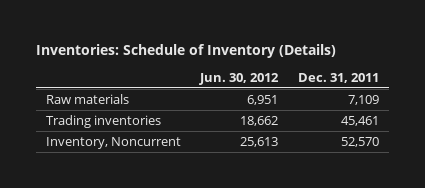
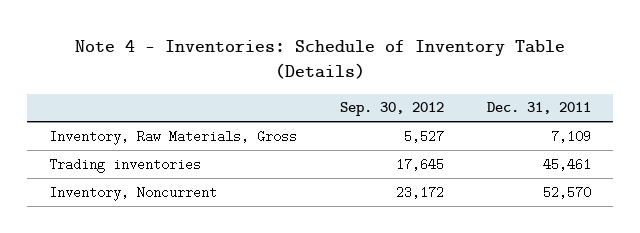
- Inventories: Schedule of Inventory (Details)
+ Note 4 - Inventories: Schedule of Inventory Table (Details)
- | Jun. 30, 2012 | Dec. 31, 2011
+ | Sep. 30, 2012 | Dec. 31, 2011
- Raw materials | 6,951 | 7,109
+ Inventory, Raw Materials, Gross | 5,527 | 7,109

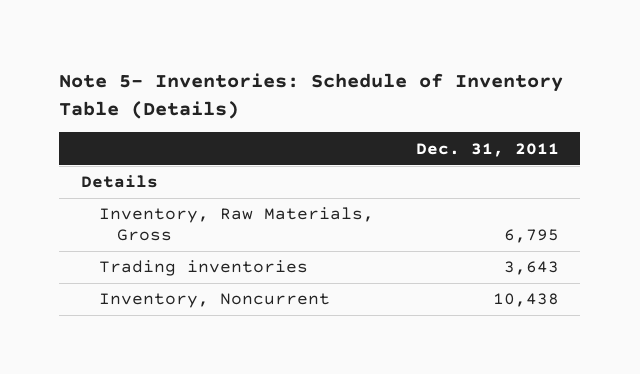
- Note 4 - Inventories: Schedule of Inventory Table (Details)
+ Note 5- Inventories: Schedule of Inventory Table (Details)
- | Sep. 30, 2012 | Dec. 31, 2011
+ | Dec. 31, 2011
- Inventory, Raw Materials, Gross | 5,527 | 7,109
- Trading inventories | 17,645 | 45,461
- Inventory, Noncurrent | 23,172 | 52,570
+ Details
+ Inventory, Raw Materials, Gross | 6,795
+ Trading inventories | 3,643
+ Inventory, Noncurrent | 10,438

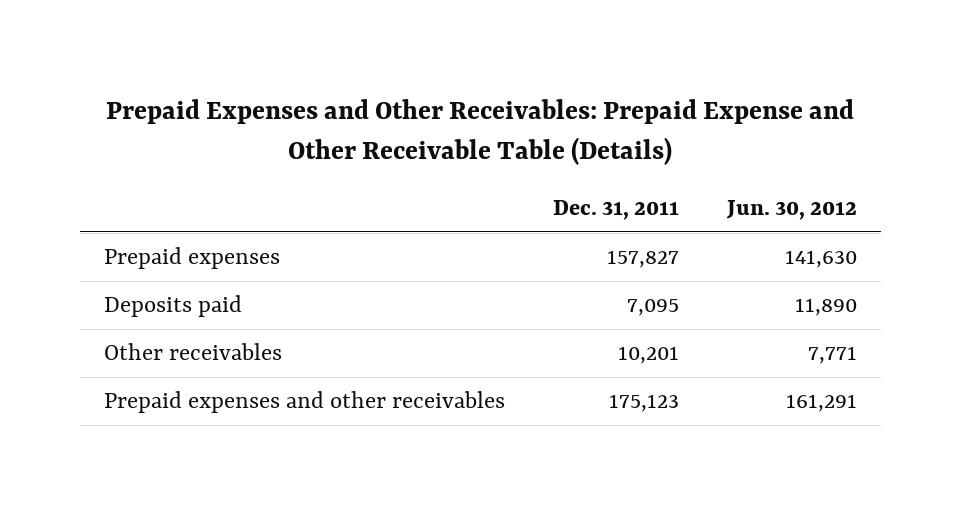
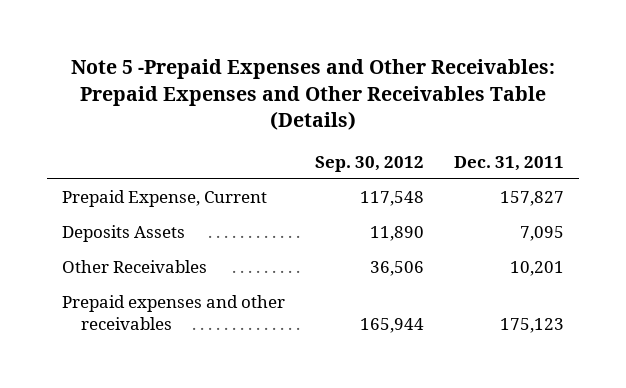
- Prepaid Expenses and Other Receivables: Prepaid Expense and Other Receivable Table (Details)
+ Note 5 -Prepaid Expenses and Other Receivables: Prepaid Expenses and Other Receivables Table (Details)
- | Dec. 31, 2011 | Jun. 30, 2012
+ | Sep. 30, 2012 | Dec. 31, 2011
- Prepaid expenses | 157,827 | 141,630
- Deposits paid | 7,095 | 11,890
- Other receivables | 10,201 | 7,771
+ Prepaid Expense, Current | 117,548 | 157,827
+ Deposits Assets | 11,890 | 7,095
+ Other Receivables | 36,506 | 10,201

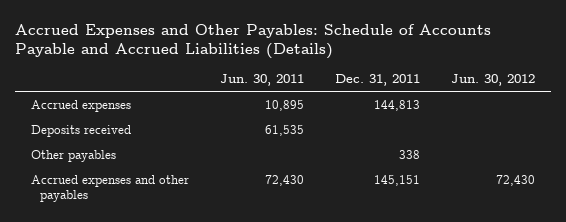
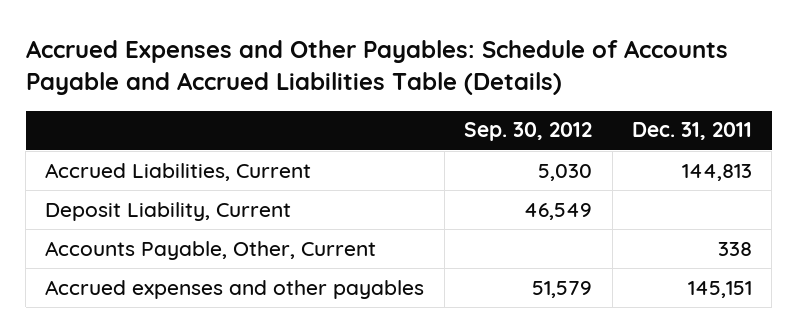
- Accrued Expenses and Other Payables: Schedule of Accounts Payable and Accrued Liabilities (Details)
+ Accrued Expenses and Other Payables: Schedule of Accounts Payable and Accrued Liabilities Table (Details)
- | Jun. 30, 2011 | Dec. 31, 2011 | Jun. 30, 2012
+ | Sep. 30, 2012 | Dec. 31, 2011
- Accrued expenses | 10,895 | 144,813 |
- Deposits received | 61,535 | |
- Other payables | | 338 |
+ Accrued Liabilities, Current | 5,030 | 144,813
+ Deposit Liability, Current | 46,549 |
+ Accounts Payable, Other, Current | | 338

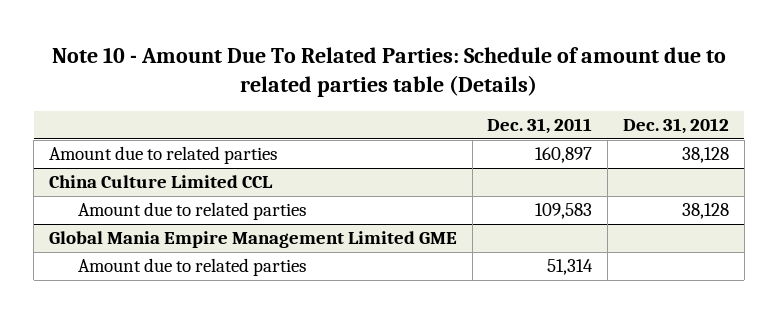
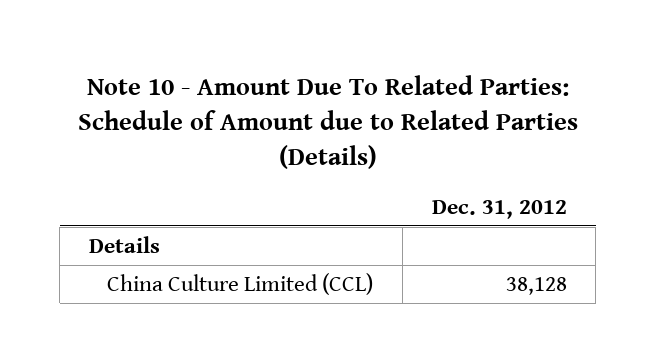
- Note 10 - Amount Due To Related Parties: Schedule of amount due to related parties table (Details)
+ Note 10 - Amount Due To Related Parties: Schedule of Amount due to Related Parties (Details)
- | Dec. 31, 2011 | Dec. 31, 2012
+ | Dec. 31, 2012
- Amount due to related parties | 160,897 | 38,128
- China Culture Limited CCL
- Amount due to related parties | 109,583 | 38,128
- Global Mania Empire Management Limited GME
- Amount due to related parties | 51,314 |
+ Details
+ China Culture Limited (CCL) | 38,128

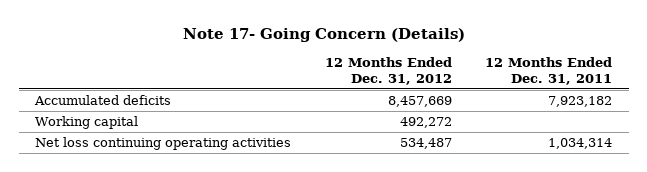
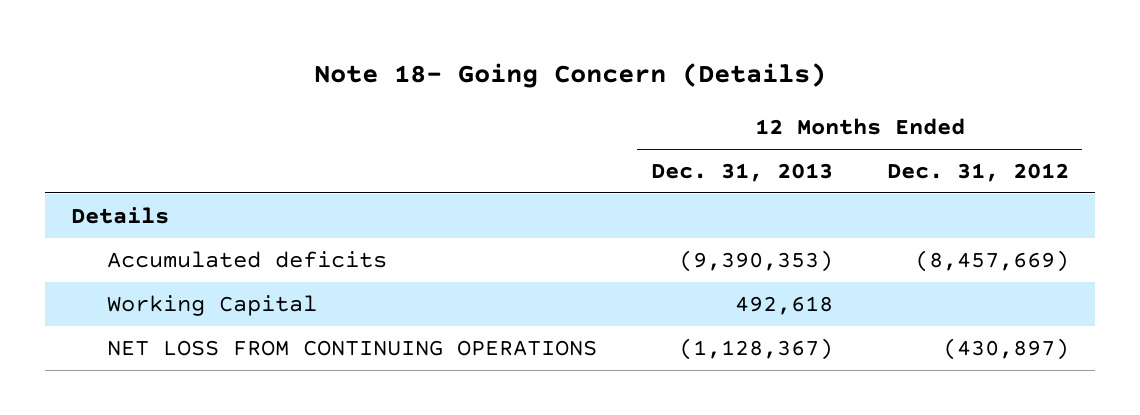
- Note 17- Going Concern (Details)
+ Note 18- Going Concern (Details)
- | 12 Months Ended Dec. 31, 2012 | 12 Months Ended Dec. 31, 2011
+ | 12 Months Ended Dec. 31, 2013 | 12 Months Ended Dec. 31, 2012
- Accumulated deficits | 8,457,669 | 7,923,182
- Working capital | 492,272 |
- Net loss continuing operating activities | 534,487 | 1,034,314
+ Details
+ Accumulated deficits | (9,390,353) | (8,457,669)
+ Working Capital | 492,618 |
+ NET LOSS FROM CONTINUING OPERATIONS | (1,128,367) | (430,897)

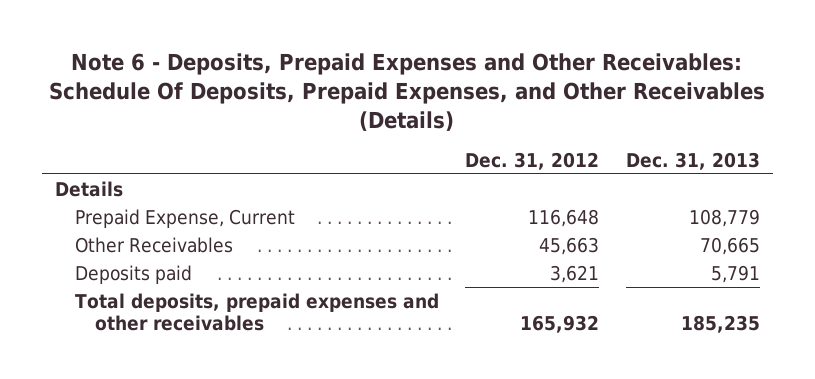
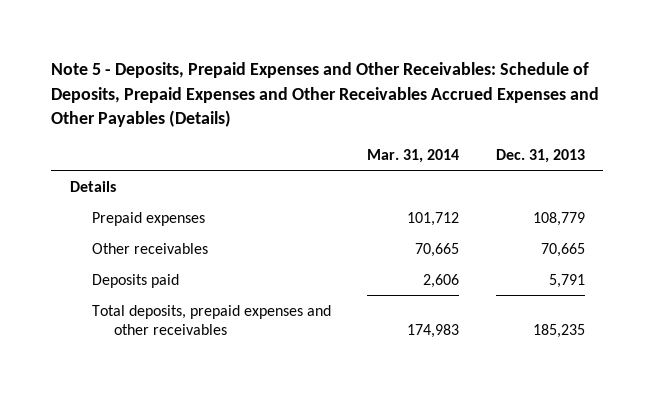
- Note 6 - Deposits, Prepaid Expenses and Other Receivables: Schedule Of Deposits, Prepaid Expenses, and Other Receivables (Details)
+ Note 5 - Deposits, Prepaid Expenses and Other Receivables: Schedule of Deposits, Prepaid Expenses and Other Receivables Accrued Expenses and Other Payables (Details)
- | Dec. 31, 2012 | Dec. 31, 2013
+ | Mar. 31, 2014 | Dec. 31, 2013
- Prepaid Expense, Current | 116,648 | 108,779
- Other Receivables | 45,663 | 70,665
+ Prepaid expenses | 101,712 | 108,779
+ Other receivables | 70,665 | 70,665

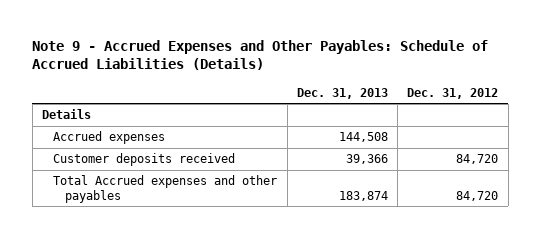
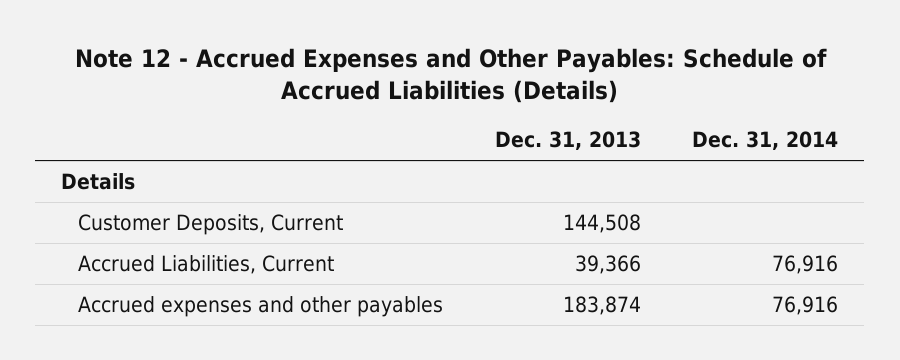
- Note 9 - Accrued Expenses and Other Payables: Schedule of Accrued Liabilities (Details)
+ Note 12 - Accrued Expenses and Other Payables: Schedule of Accrued Liabilities (Details)
- | Dec. 31, 2013 | Dec. 31, 2012
+ | Dec. 31, 2013 | Dec. 31, 2014
- Accrued expenses | 144,508 |
- Customer deposits received | 39,366 | 84,720
- Total Accrued expenses and other payables | 183,874 | 84,720
+ Customer Deposits, Current | 144,508 |
+ Accrued Liabilities, Current | 39,366 | 76,916
+ Accrued expenses and other payables | 183,874 | 76,916

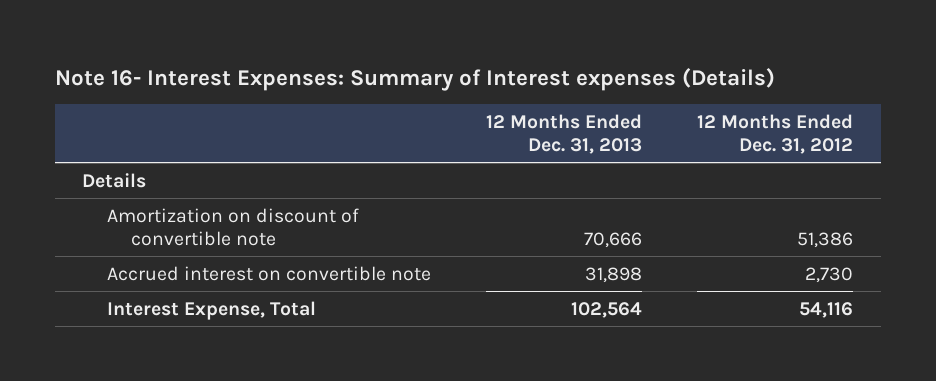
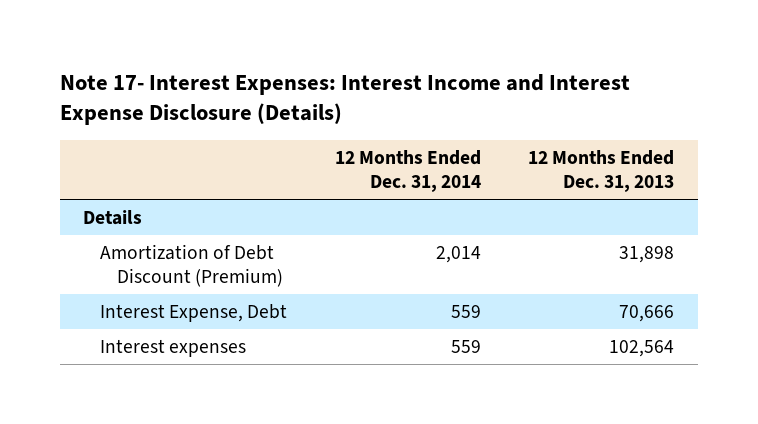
- Note 16- Interest Expenses: Summary of Interest expenses (Details)
+ Note 17- Interest Expenses: Interest Income and Interest Expense Disclosure (Details)
- | 12 Months Ended Dec. 31, 2013 | 12 Months Ended Dec. 31, 2012
+ | 12 Months Ended Dec. 31, 2014 | 12 Months Ended Dec. 31, 2013
- Amortization on discount of convertible note | 70,666 | 51,386
- Accrued interest on convertible note | 31,898 | 2,730
- Interest Expense, Total | 102,564 | 54,116
+ Amortization of Debt Discount (Premium) | 2,014 | 31,898
+ Interest Expense, Debt | 559 | 70,666
+ Interest expenses | 559 | 102,564

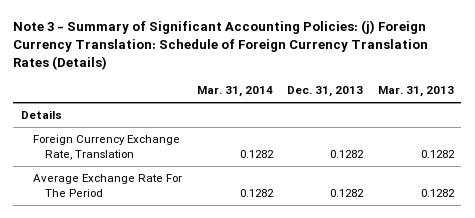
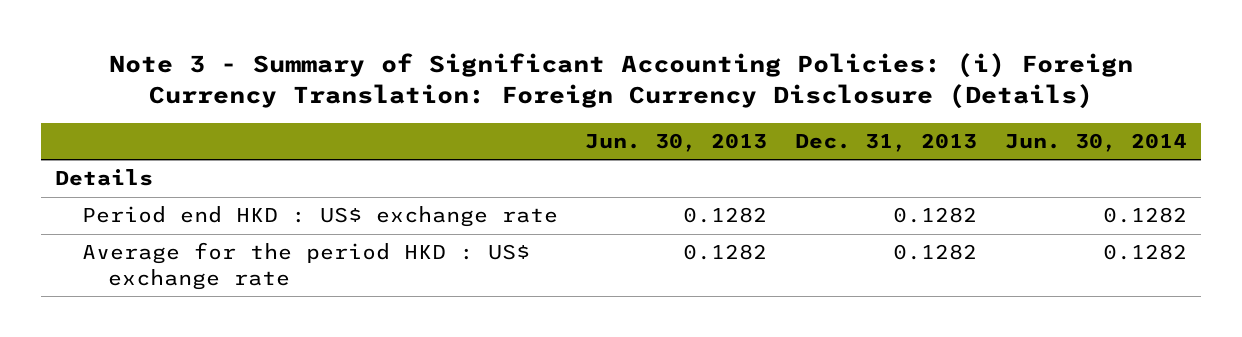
- Note 3 - Summary of Significant Accounting Policies: (j) Foreign Currency Translation: Schedule of Foreign Currency Translation Rates (Details)
+ Note 3 - Summary of Significant Accounting Policies: (i) Foreign Currency Translation: Foreign Currency Disclosure (Details)
- | Mar. 31, 2014 | Dec. 31, 2013 | Mar. 31, 2013
+ | Jun. 30, 2013 | Dec. 31, 2013 | Jun. 30, 2014
- Foreign Currency Exchange Rate, Translation | 0.1282 | 0.1282 | 0.1282
- Average Exchange Rate For The Period | 0.1282 | 0.1282 | 0.1282
+ Period end HKD : US$ exchange rate | 0.1282 | 0.1282 | 0.1282
+ Average for the period HKD : US$ exchange rate | 0.1282 | 0.1282 | 0.1282

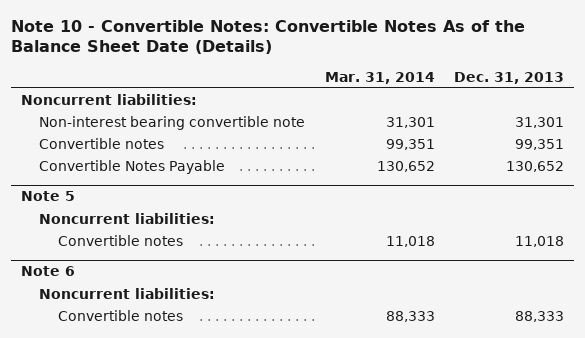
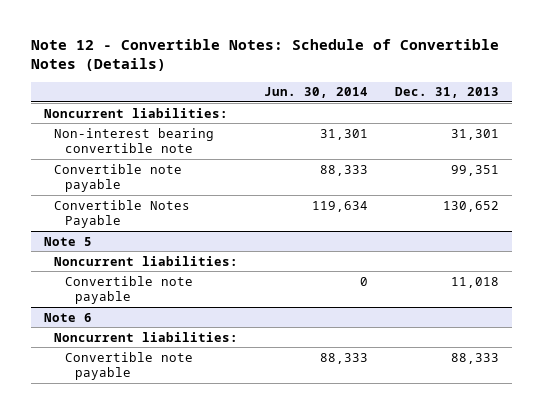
- Note 10 - Convertible Notes: Convertible Notes As of the Balance Sheet Date (Details)
+ Note 12 - Convertible Notes: Schedule of Convertible Notes (Details)
- | Mar. 31, 2014 | Dec. 31, 2013
+ | Jun. 30, 2014 | Dec. 31, 2013
- Convertible notes | 99,351 | 99,351
+ Convertible note payable | 88,333 | 99,351
@ Note 5
- Convertible notes | 11,018 | 11,018
+ Convertible note payable | 0 | 11,018
@ Note 6
- Convertible notes | 88,333 | 88,333
+ Convertible note payable | 88,333 | 88,333

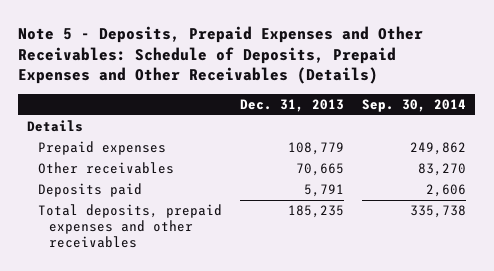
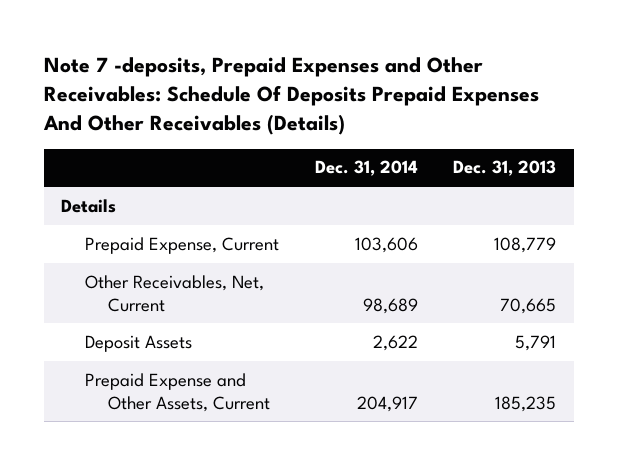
- Note 5 - Deposits, Prepaid Expenses and Other Receivables: Schedule of Deposits, Prepaid Expenses and Other Receivables (Details)
+ Note 7 -deposits, Prepaid Expenses and Other Receivables: Schedule Of Deposits Prepaid Expenses And Other Receivables (Details)
- | Dec. 31, 2013 | Sep. 30, 2014
+ | Dec. 31, 2014 | Dec. 31, 2013
- Prepaid expenses | 108,779 | 249,862
- Other receivables | 70,665 | 83,270
- Deposits paid | 5,791 | 2,606
- Total deposits, prepaid expenses and other receivables | 185,235 | 335,738
+ Prepaid Expense, Current | 103,606 | 108,779
+ Other Receivables, Net, Current | 98,689 | 70,665
+ Deposit Assets | 2,622 | 5,791
+ Prepaid Expense and Other Assets, Current | 204,917 | 185,235

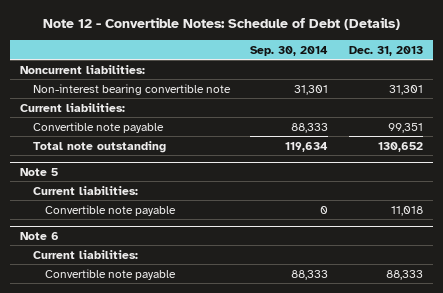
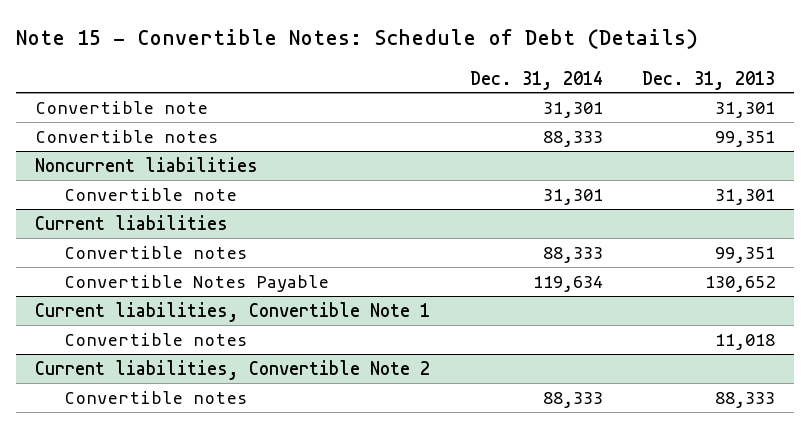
- Note 12 - Convertible Notes: Schedule of Debt (Details)
+ Note 15 - Convertible Notes: Schedule of Debt (Details)
- | Sep. 30, 2014 | Dec. 31, 2013
+ | Dec. 31, 2014 | Dec. 31, 2013
- Noncurrent liabilities:
- Non-interest bearing convertible note | 31,301 | 31,301
- Current liabilities:
- Convertible note payable | 88,333 | 99,351
- Total note outstanding | 119,634 | 130,652
- Note 5
- Current liabilities:
- Convertible note payable | 0 | 11,018
- Note 6
- Current liabilities:
- Convertible note payable | 88,333 | 88,333
+ Convertible note | 31,301 | 31,301
+ Convertible notes | 88,333 | 99,351
+ Noncurrent liabilities
+ Convertible note | 31,301 | 31,301
+ Current liabilities
+ Convertible notes | 88,333 | 99,351
+ Convertible Notes Payable | 119,634 | 130,652
+ Current liabilities, Convertible Note 1
+ Convertible notes | | 11,018
+ Current liabilities, Convertible Note 2
+ Convertible notes | 88,333 | 88,333

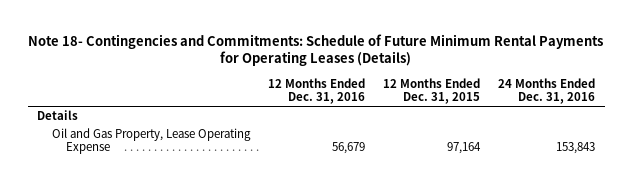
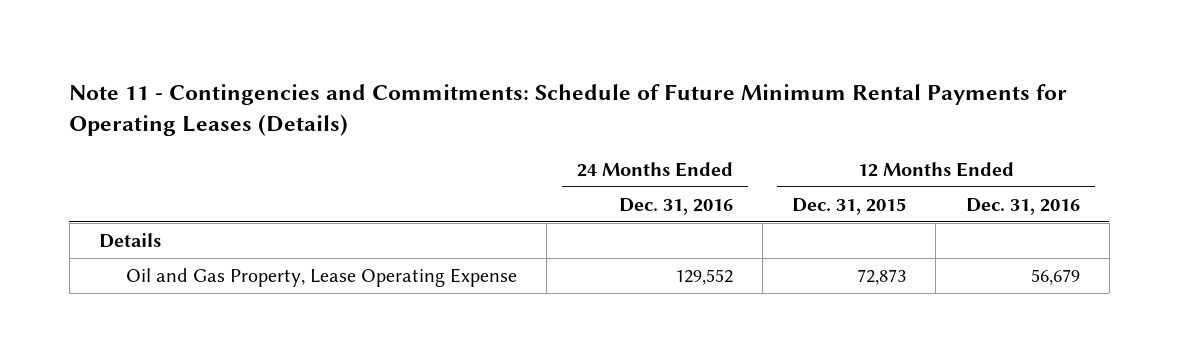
- Note 18- Contingencies and Commitments: Schedule of Future Minimum Rental Payments for Operating Leases (Details)
+ Note 11 - Contingencies and Commitments: Schedule of Future Minimum Rental Payments for Operating Leases (Details)
- | 12 Months Ended Dec. 31, 2016 | 12 Months Ended Dec. 31, 2015 | 24 Months Ended Dec. 31, 2016
+ | 24 Months Ended Dec. 31, 2016 | 12 Months Ended Dec. 31, 2015 | 12 Months Ended Dec. 31, 2016
- Oil and Gas Property, Lease Operating Expense | 56,679 | 97,164 | 153,843
+ Oil and Gas Property, Lease Operating Expense | 129,552 | 72,873 | 56,679

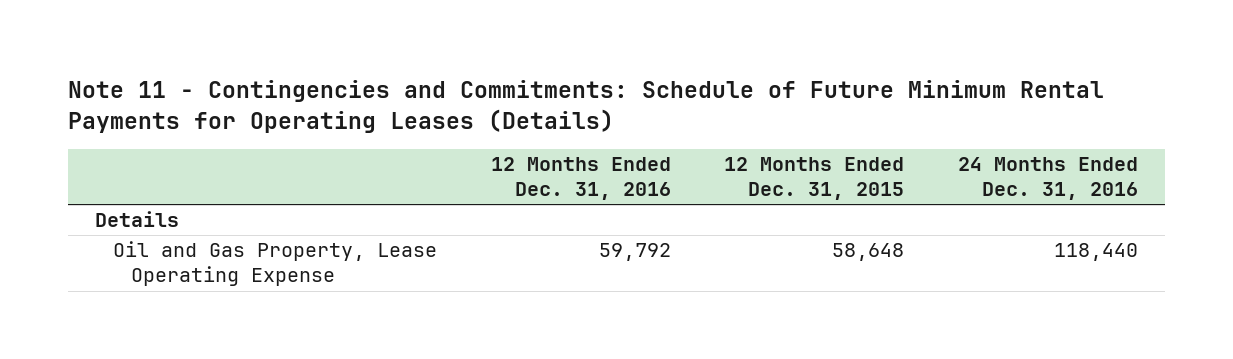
- | 24 Months Ended Dec. 31, 2016 | 12 Months Ended Dec. 31, 2015 | 12 Months Ended Dec. 31, 2016
+ | 12 Months Ended Dec. 31, 2016 | 12 Months Ended Dec. 31, 2015 | 24 Months Ended Dec. 31, 2016
- Oil and Gas Property, Lease Operating Expense | 129,552 | 72,873 | 56,679
+ Oil and Gas Property, Lease Operating Expense | 59,792 | 58,648 | 118,440

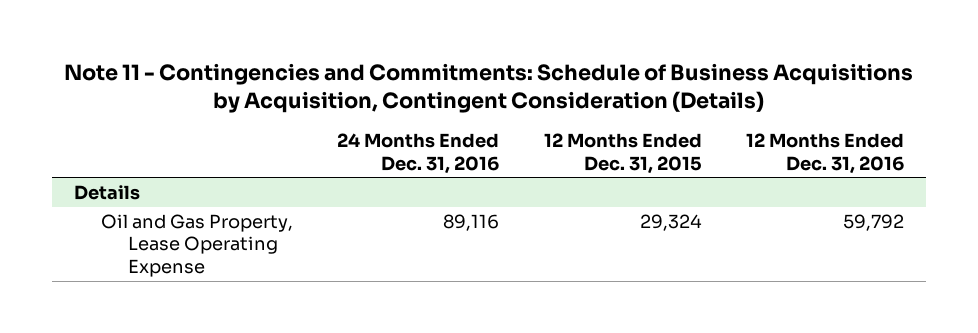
- Note 11 - Contingencies and Commitments: Schedule of Future Minimum Rental Payments for Operating Leases (Details)
+ Note 11 - Contingencies and Commitments: Schedule of Business Acquisitions by Acquisition, Contingent Consideration (Details)
- | 12 Months Ended Dec. 31, 2016 | 12 Months Ended Dec. 31, 2015 | 24 Months Ended Dec. 31, 2016
+ | 24 Months Ended Dec. 31, 2016 | 12 Months Ended Dec. 31, 2015 | 12 Months Ended Dec. 31, 2016
- Oil and Gas Property, Lease Operating Expense | 59,792 | 58,648 | 118,440
+ Oil and Gas Property, Lease Operating Expense | 89,116 | 29,324 | 59,792

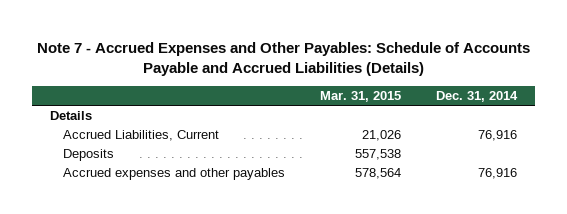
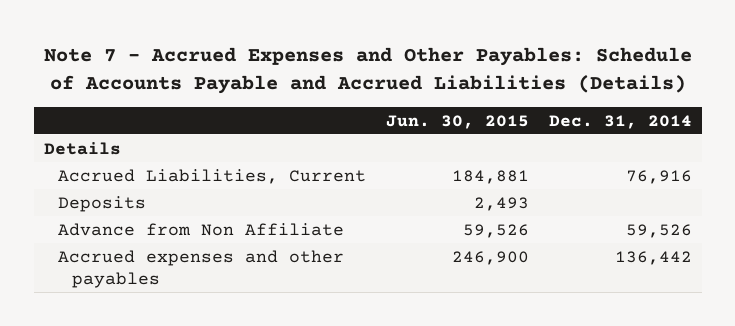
- | Mar. 31, 2015 | Dec. 31, 2014
+ | Jun. 30, 2015 | Dec. 31, 2014
- Accrued expenses and other payables | 578,564 | 76,916
+ Advance from Non Affiliate | 59,526 | 59,526
+ Accrued expenses and other payables | 246,900 | 136,442

